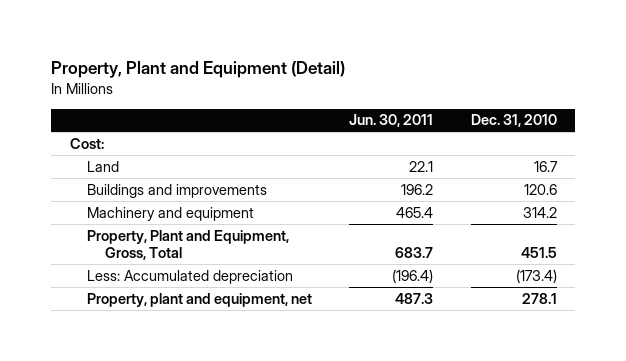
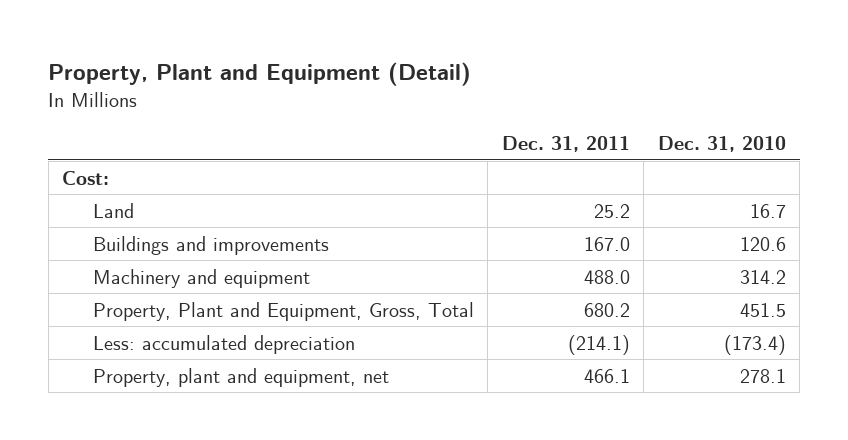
- | Jun. 30, 2011 | Dec. 31, 2010
+ | Dec. 31, 2011 | Dec. 31, 2010
- Less: Accumulated depreciation | (196.4) | (173.4)
+ Less: accumulated depreciation | (214.1) | (173.4)

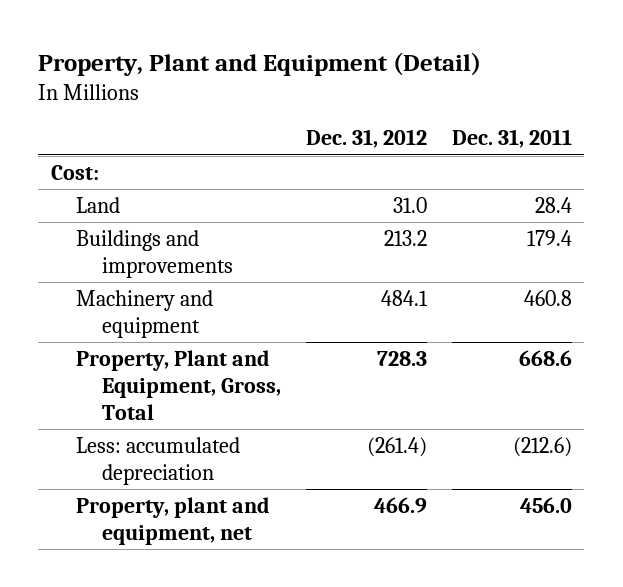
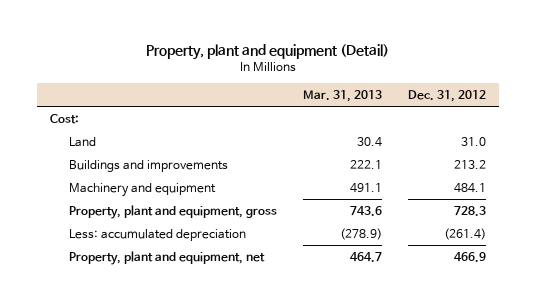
- Property, Plant and Equipment (Detail)
+ Property, plant and equipment (Detail)
- | Dec. 31, 2012 | Dec. 31, 2011
+ | Mar. 31, 2013 | Dec. 31, 2012
- Property, Plant and Equipment, Gross, Total | 728.3 | 668.6
+ Property, plant and equipment, gross | 743.6 | 728.3

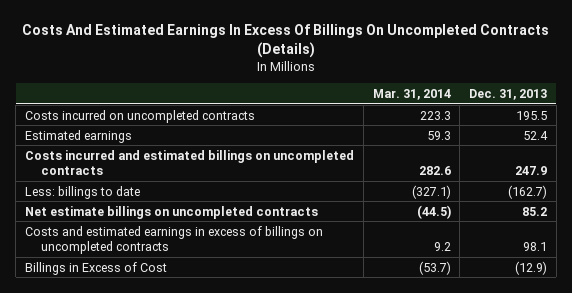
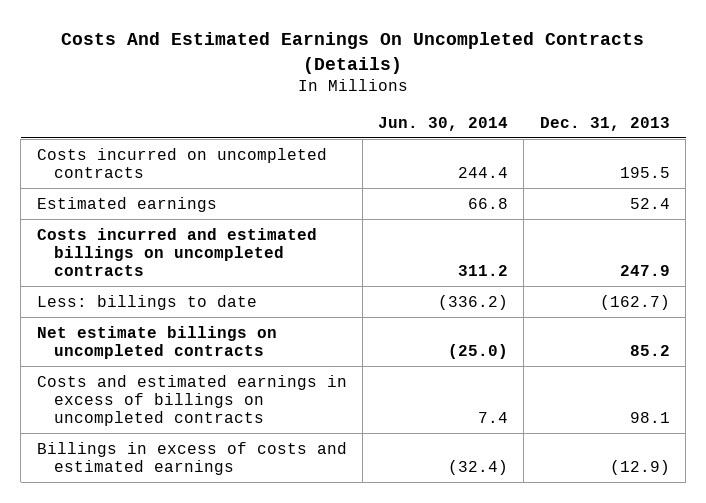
- Costs And Estimated Earnings In Excess Of Billings On Uncompleted Contracts (Details)
+ Costs And Estimated Earnings On Uncompleted Contracts (Details)
- | Mar. 31, 2014 | Dec. 31, 2013
+ | Jun. 30, 2014 | Dec. 31, 2013
- Billings in Excess of Cost | (53.7) | (12.9)
+ Billings in excess of costs and estimated earnings | (32.4) | (12.9)

